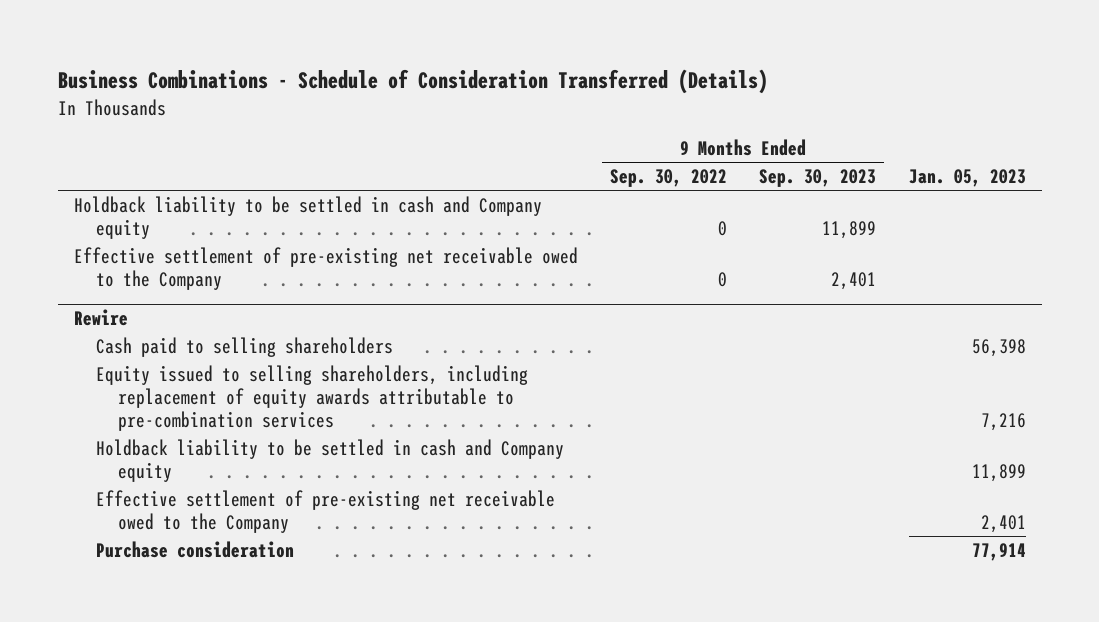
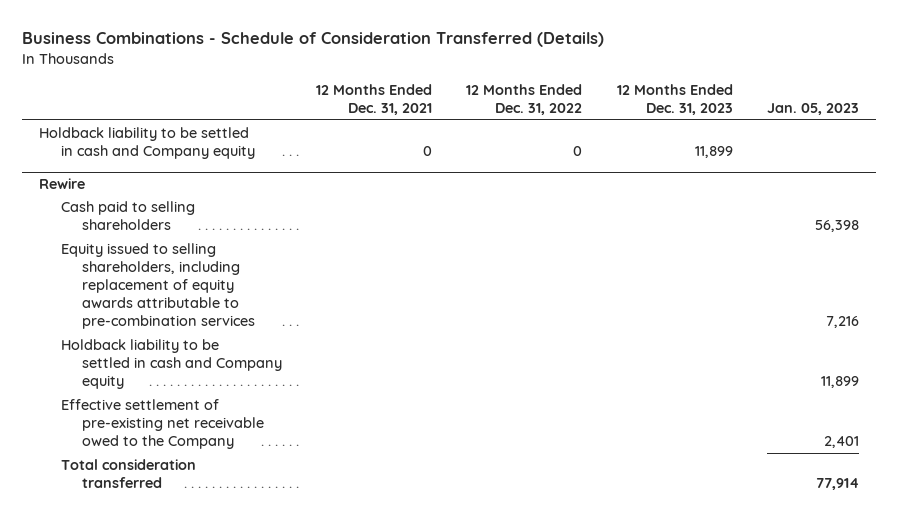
- | 9 Months Ended Sep. 30, 2022 | 9 Months Ended Sep. 30, 2023 | Jan. 05, 2023
+ | 12 Months Ended Dec. 31, 2021 | 12 Months Ended Dec. 31, 2022 | 12 Months Ended Dec. 31, 2023 | Jan. 05, 2023
- Effective settlement of pre-existing net receivable owed to the Company | 0 | 2,401 |
@ Rewire
- Purchase consideration | | | 77,914
+ Total consideration transferred | | | | 77,914

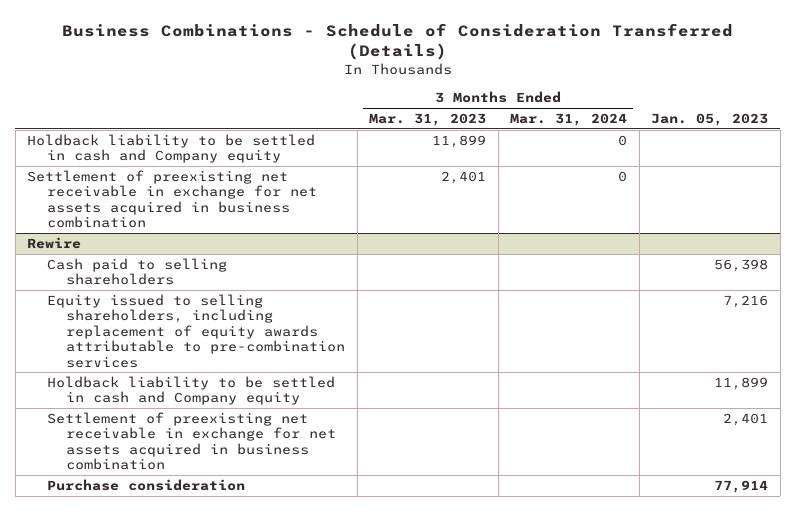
- | 12 Months Ended Dec. 31, 2021 | 12 Months Ended Dec. 31, 2022 | 12 Months Ended Dec. 31, 2023 | Jan. 05, 2023
+ | 3 Months Ended Mar. 31, 2023 | 3 Months Ended Mar. 31, 2024 | Jan. 05, 2023
+ Settlement of preexisting net receivable in exchange for net assets acquired in business combination | 2,401 | 0 |
@ Rewire
- Effective settlement of pre-existing net receivable owed to the Company | | | | 2,401
- Total consideration transferred | | | | 77,914
+ Settlement of preexisting net receivable in exchange for net assets acquired in business combination | | | 2,401
+ Purchase consideration | | | 77,914

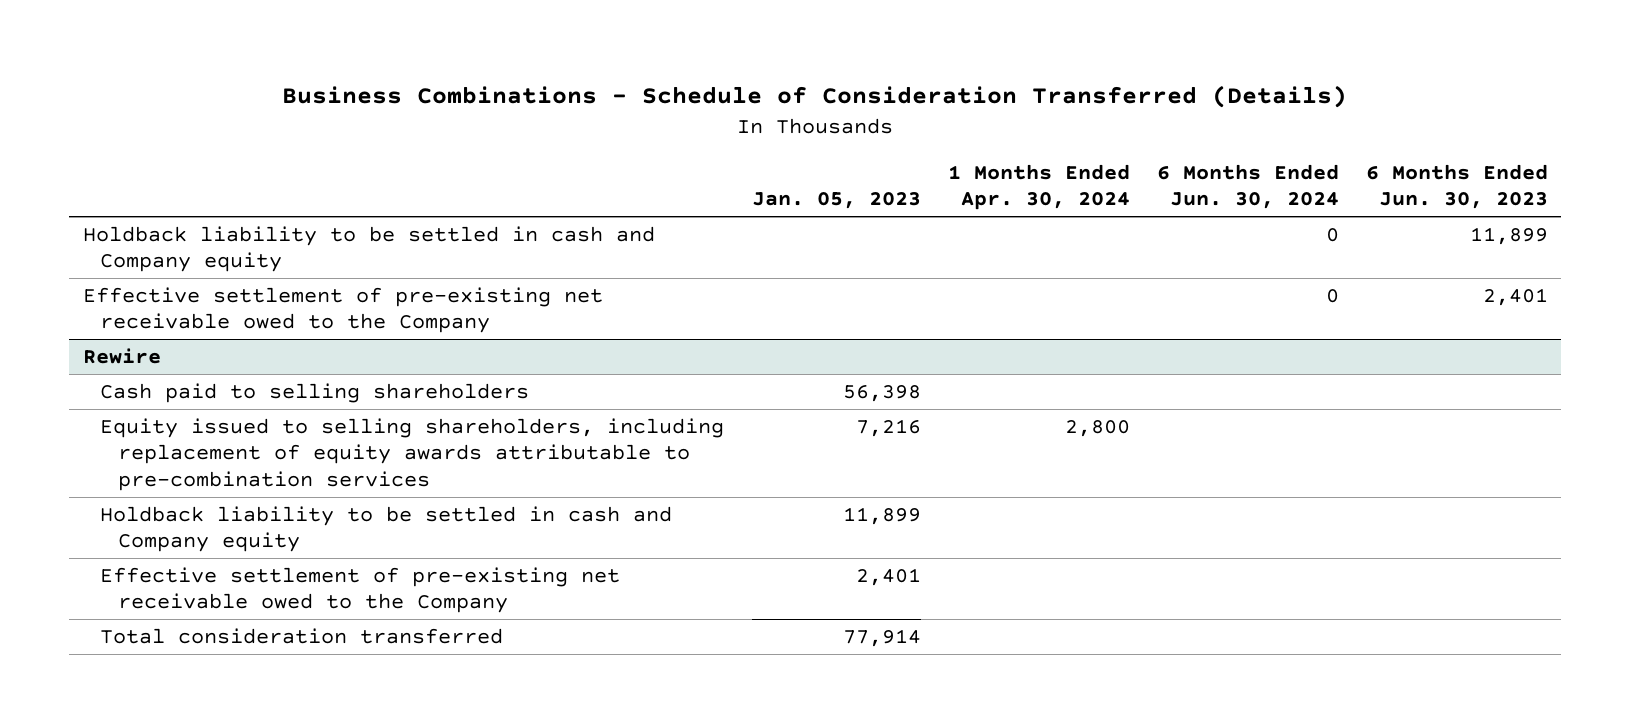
- | 3 Months Ended Mar. 31, 2023 | 3 Months Ended Mar. 31, 2024 | Jan. 05, 2023
+ | Jan. 05, 2023 | 1 Months Ended Apr. 30, 2024 | 6 Months Ended Jun. 30, 2024 | 6 Months Ended Jun. 30, 2023
- Settlement of preexisting net receivable in exchange for net assets acquired in business combination | 2,401 | 0 |
+ Effective settlement of pre-existing net receivable owed to the Company | | | 0 | 2,401
@ Rewire
- Settlement of preexisting net receivable in exchange for net assets acquired in business combination | | | 2,401
- Purchase consideration | | | 77,914
+ Effective settlement of pre-existing net receivable owed to the Company | 2,401 | | |
+ Total consideration transferred | 77,914 | | |

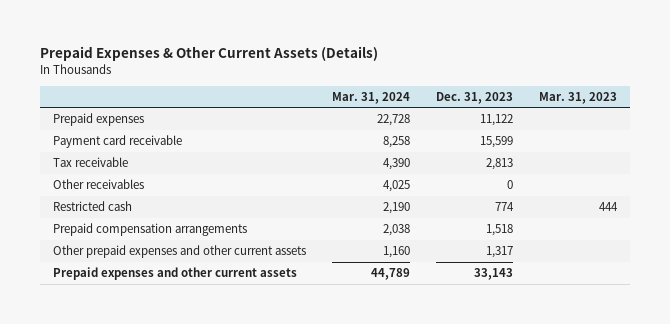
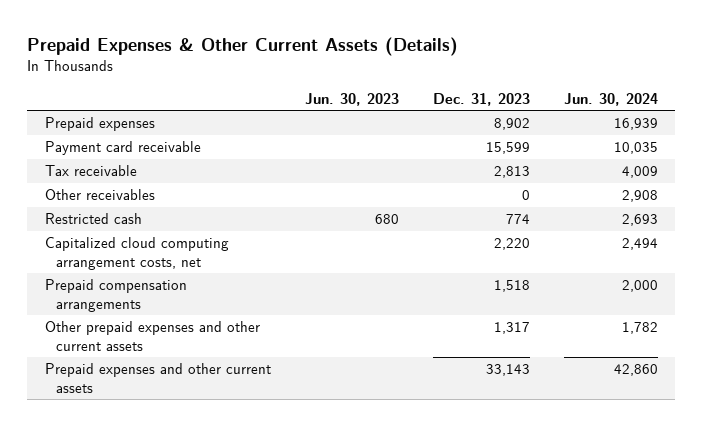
- | Mar. 31, 2024 | Dec. 31, 2023 | Mar. 31, 2023
+ | Jun. 30, 2023 | Dec. 31, 2023 | Jun. 30, 2024
- Prepaid expenses | 22,728 | 11,122 |
+ Prepaid expenses | | 8,902 | 16,939
+ Capitalized cloud computing arrangement costs, net | | 2,220 | 2,494

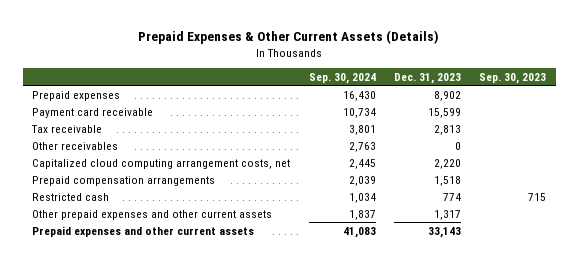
- | Jun. 30, 2023 | Dec. 31, 2023 | Jun. 30, 2024
+ | Sep. 30, 2024 | Dec. 31, 2023 | Sep. 30, 2023
moved down: Restricted cash | 1,034 | 774 | 715

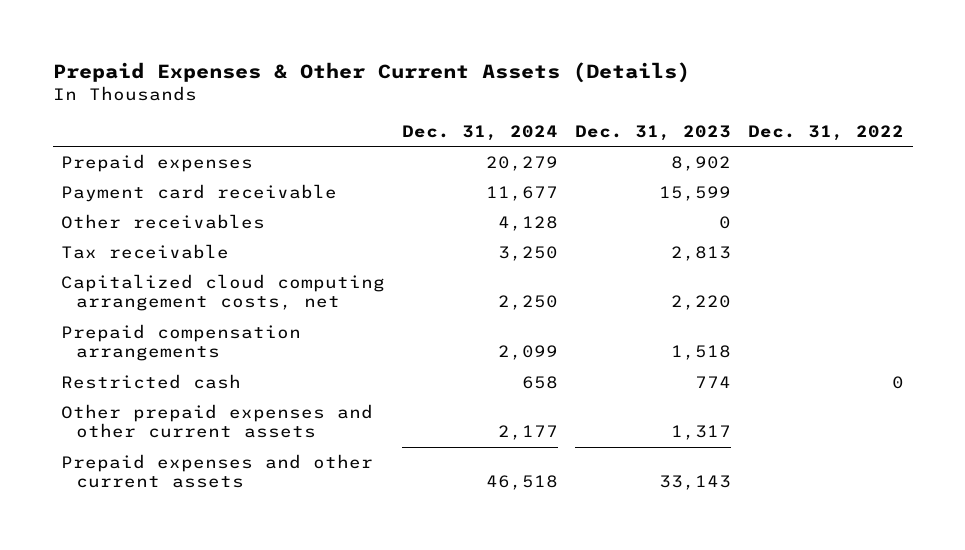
- | Sep. 30, 2024 | Dec. 31, 2023 | Sep. 30, 2023
+ | Dec. 31, 2024 | Dec. 31, 2023 | Dec. 31, 2022
moved down: Tax receivable | 3,250 | 2,813 |

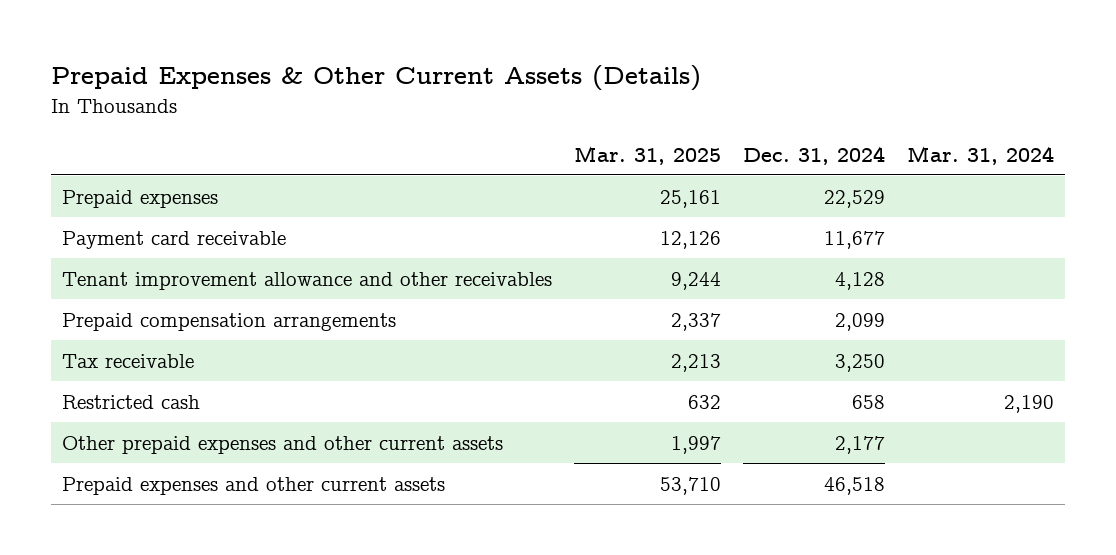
- | Dec. 31, 2024 | Dec. 31, 2023 | Dec. 31, 2022
+ | Mar. 31, 2025 | Dec. 31, 2024 | Mar. 31, 2024
- Prepaid expenses | 20,279 | 8,902 |
+ Prepaid expenses | 25,161 | 22,529 |
- Other receivables | 4,128 | 0 |
- Capitalized cloud computing arrangement costs, net | 2,250 | 2,220 |
+ Tenant improvement allowance and other receivables | 9,244 | 4,128 |
moved down: Tax receivable | 2,213 | 3,250 |

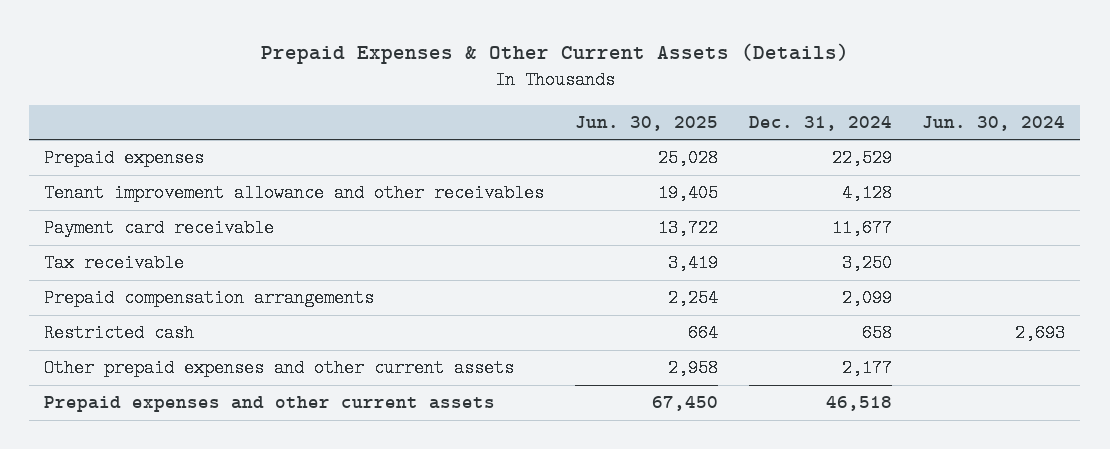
- | Mar. 31, 2025 | Dec. 31, 2024 | Mar. 31, 2024
+ | Jun. 30, 2025 | Dec. 31, 2024 | Jun. 30, 2024
moved down: Payment card receivable | 13,722 | 11,677 |
moved down: Prepaid compensation arrangements | 2,254 | 2,099 |

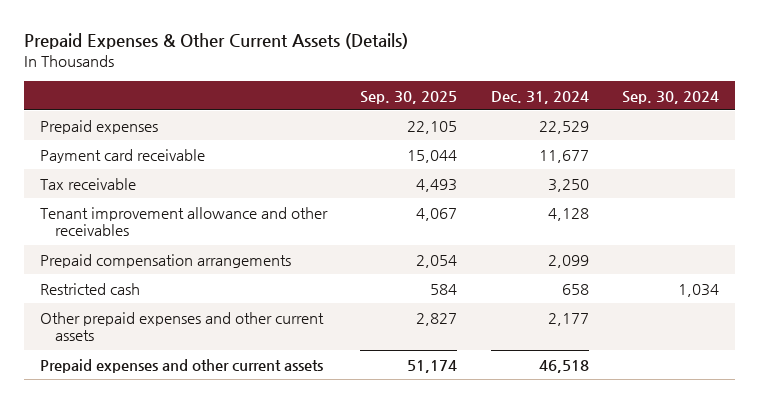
- | Jun. 30, 2025 | Dec. 31, 2024 | Jun. 30, 2024
+ | Sep. 30, 2025 | Dec. 31, 2024 | Sep. 30, 2024
moved down: Tenant improvement allowance and other receivables | 4,067 | 4,128 |

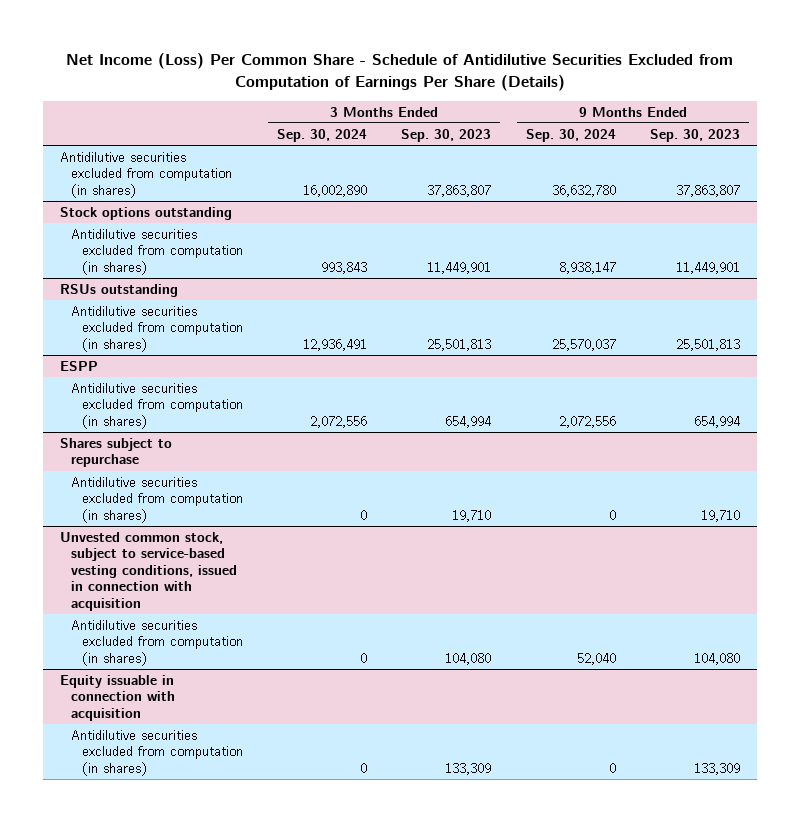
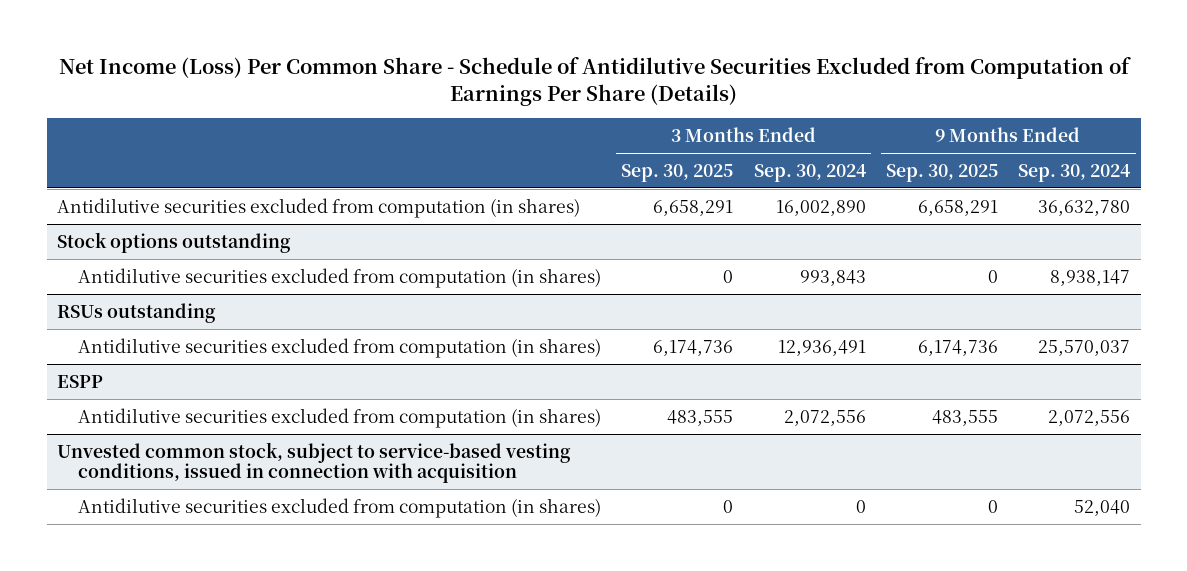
- | 3 Months Ended Sep. 30, 2024 | 3 Months Ended Sep. 30, 2023 | 9 Months Ended Sep. 30, 2024 | 9 Months Ended Sep. 30, 2023
+ | 3 Months Ended Sep. 30, 2025 | 3 Months Ended Sep. 30, 2024 | 9 Months Ended Sep. 30, 2025 | 9 Months Ended Sep. 30, 2024
- Shares subject to repurchase
- Antidilutive securities excluded from computation (in shares) | 0 | 19,710 | 0 | 19,710
- Equity issuable in connection with acquisition
- Antidilutive securities excluded from computation (in shares) | 0 | 133,309 | 0 | 133,309

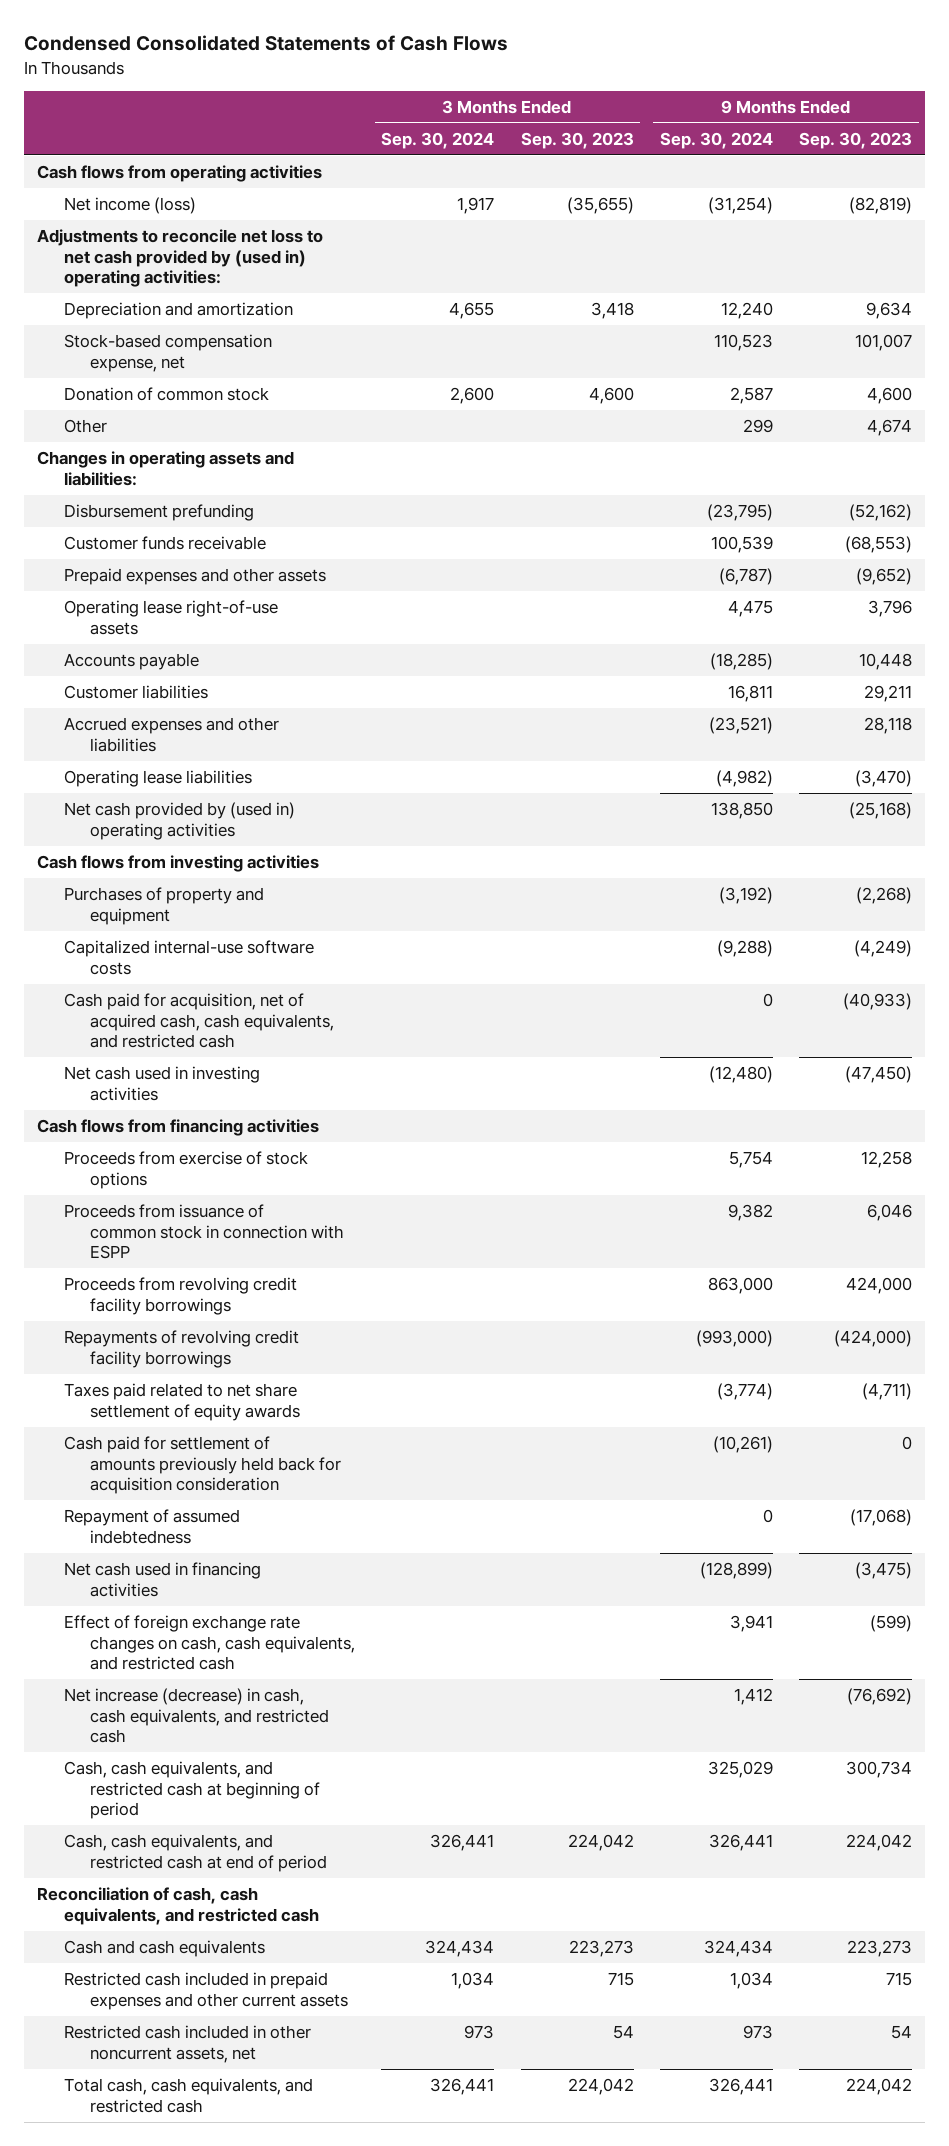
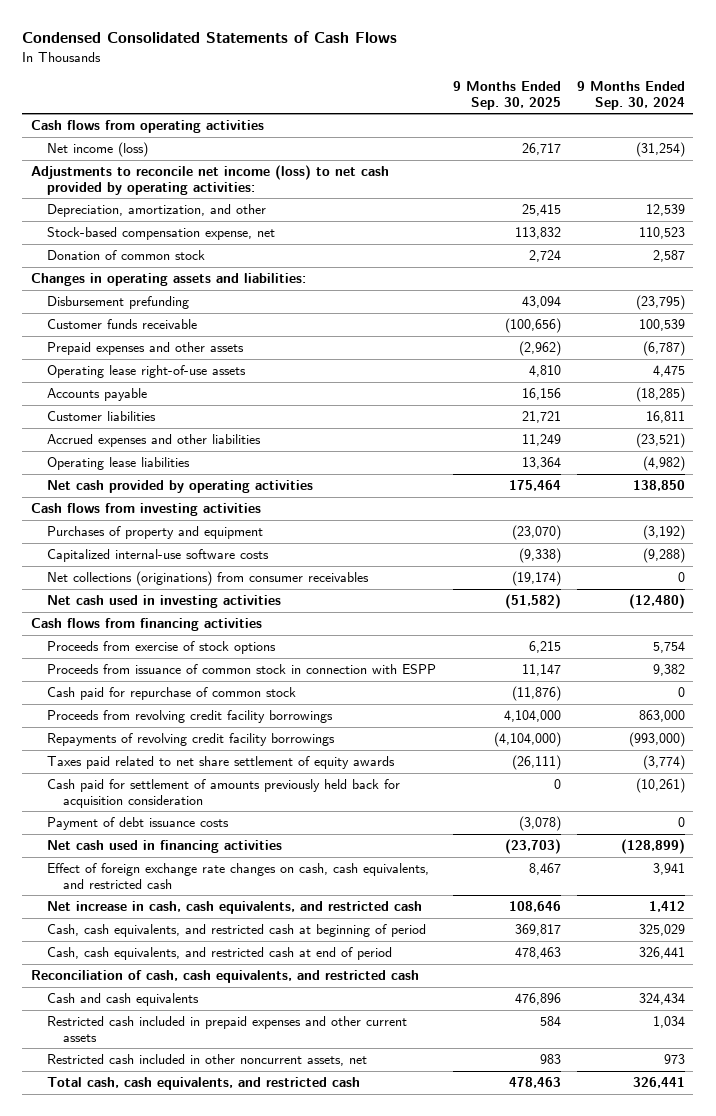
- | 3 Months Ended Sep. 30, 2024 | 3 Months Ended Sep. 30, 2023 | 9 Months Ended Sep. 30, 2024 | 9 Months Ended Sep. 30, 2023
+ | 9 Months Ended Sep. 30, 2025 | 9 Months Ended Sep. 30, 2024
- Adjustments to reconcile net loss to net cash provided by (used in) operating activities:
- Depreciation and amortization | 4,655 | 3,418 | 12,240 | 9,634
+ Adjustments to reconcile net income (loss) to net cash provided by operating activities:
+ Depreciation, amortization, and other | 25,415 | 12,539
- Other | | | 299 | 4,674
- Net cash provided by (used in) operating activities | | | 138,850 | (25,168)
+ Net cash provided by operating activities | 175,464 | 138,850
- Cash paid for acquisition, net of acquired cash, cash equivalents, and restricted cash | | | 0 | (40,933)
+ Net collections (originations) from consumer receivables | (19,174) | 0
+ Cash paid for repurchase of common stock | (11,876) | 0
- Repayment of assumed indebtedness | | | 0 | (17,068)
+ Payment of debt issuance costs | (3,078) | 0
- Net increase (decrease) in cash, cash equivalents, and restricted cash | | | 1,412 | (76,692)
+ Net increase in cash, cash equivalents, and restricted cash | 108,646 | 1,412

